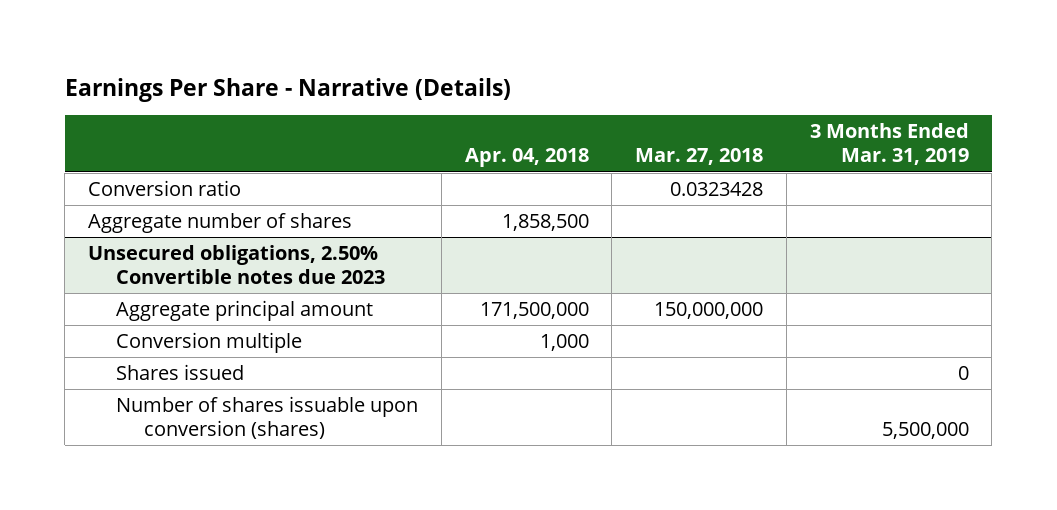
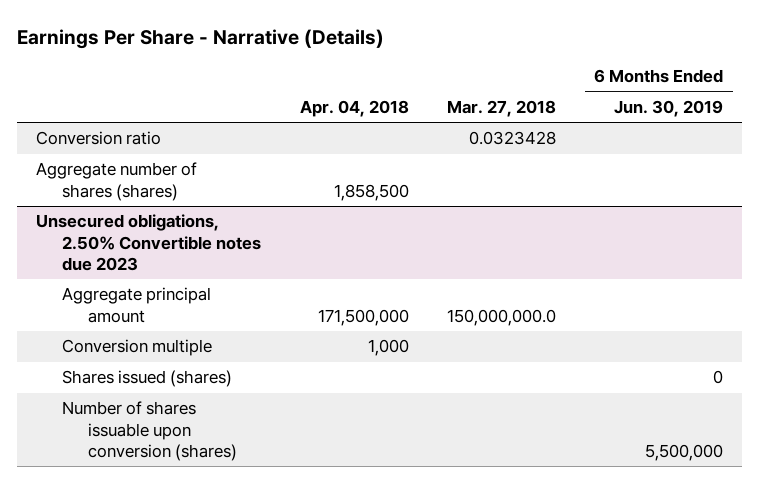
- | Apr. 04, 2018 | Mar. 27, 2018 | 3 Months Ended Mar. 31, 2019
+ | Apr. 04, 2018 | Mar. 27, 2018 | 6 Months Ended Jun. 30, 2019
- Aggregate number of shares | 1,858,500 | |
+ Aggregate number of shares (shares) | 1,858,500 | |
@ Unsecured obligations, 2.50% Convertible notes due 2023
- Aggregate principal amount | 171,500,000 | 150,000,000 |
+ Aggregate principal amount | 171,500,000 | 150,000,000.0 |
- Shares issued | | | 0
+ Shares issued (shares) | | | 0

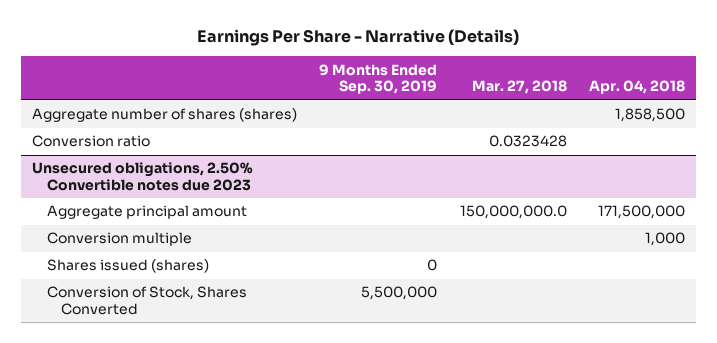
- | Apr. 04, 2018 | Mar. 27, 2018 | 6 Months Ended Jun. 30, 2019
+ | 9 Months Ended Sep. 30, 2019 | Mar. 27, 2018 | Apr. 04, 2018
moved down: Conversion ratio | | 0.0323428 |
@ Unsecured obligations, 2.50% Convertible notes due 2023
- Number of shares issuable upon conversion (shares) | | | 5,500,000
+ Conversion of Stock, Shares Converted | 5,500,000 | |

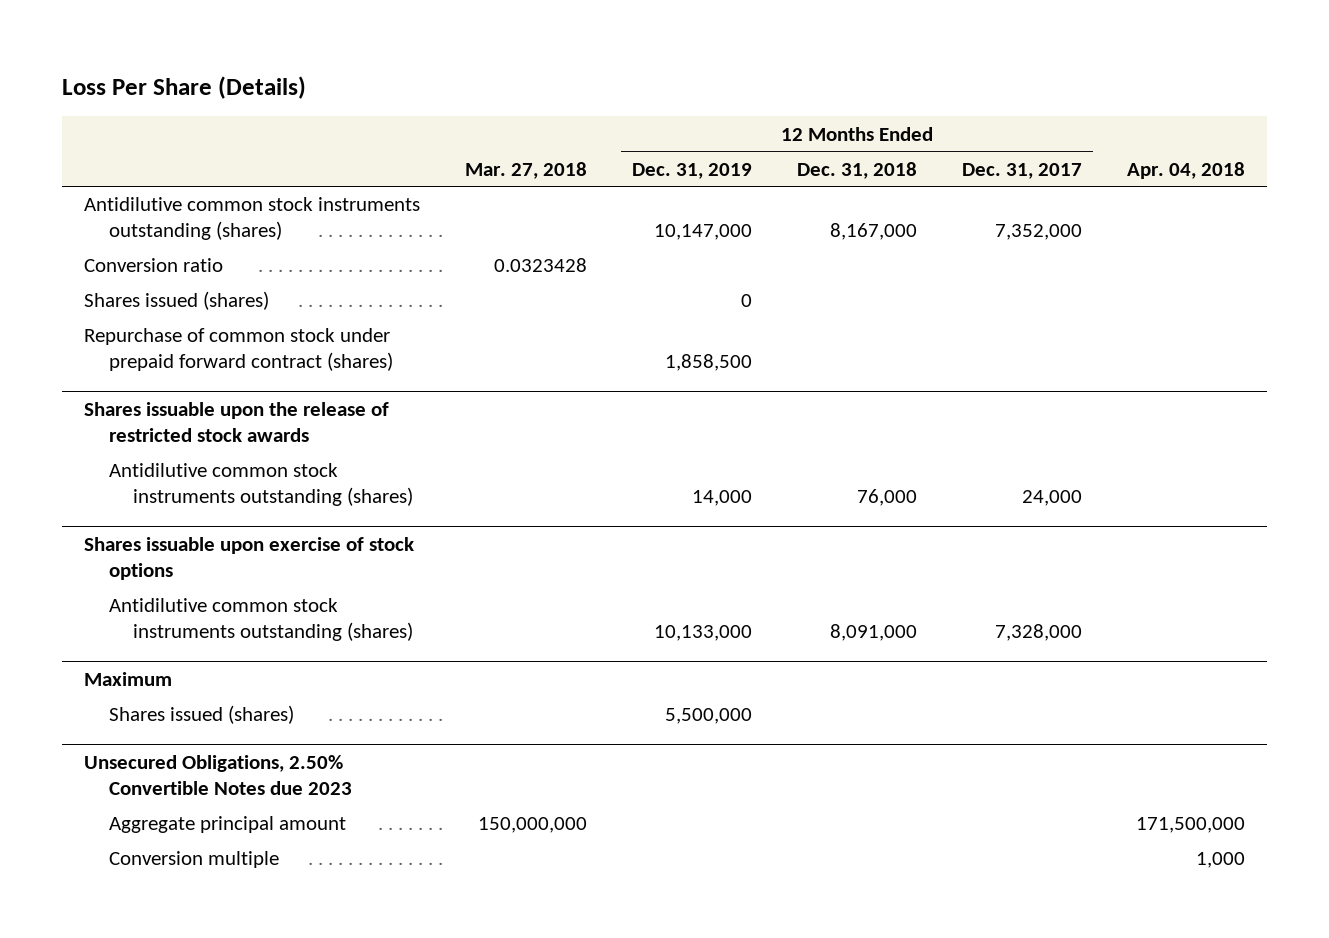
- Earnings Per Share - Narrative (Details)
+ Loss Per Share (Details)
- | 9 Months Ended Sep. 30, 2019 | Mar. 27, 2018 | Apr. 04, 2018
+ | Mar. 27, 2018 | 12 Months Ended Dec. 31, 2019 | 12 Months Ended Dec. 31, 2018 | 12 Months Ended Dec. 31, 2017 | Apr. 04, 2018
- Aggregate number of shares (shares) | | | 1,858,500
+ Antidilutive common stock instruments outstanding (shares) | | 10,147,000 | 8,167,000 | 7,352,000 |
- Unsecured obligations, 2.50% Convertible notes due 2023
- Aggregate principal amount | | 150,000,000.0 | 171,500,000
+ Shares issued (shares) | | 0 | | |
+ Repurchase of common stock under prepaid forward contract (shares) | | 1,858,500 | | |
+ Shares issuable upon the release of restricted stock awards
+ Antidilutive common stock instruments outstanding (shares) | | 14,000 | 76,000 | 24,000 |
+ Shares issuable upon exercise of stock options
+ Antidilutive common stock instruments outstanding (shares) | | 10,133,000 | 8,091,000 | 7,328,000 |
+ Maximum
+ Shares issued (shares) | | 5,500,000 | | |
+ Unsecured Obligations, 2.50% Convertible Notes due 2023
+ Aggregate principal amount | 150,000,000 | | | | 171,500,000
- Shares issued (shares) | 0 | |
- Conversion of Stock, Shares Converted | 5,500,000 | |

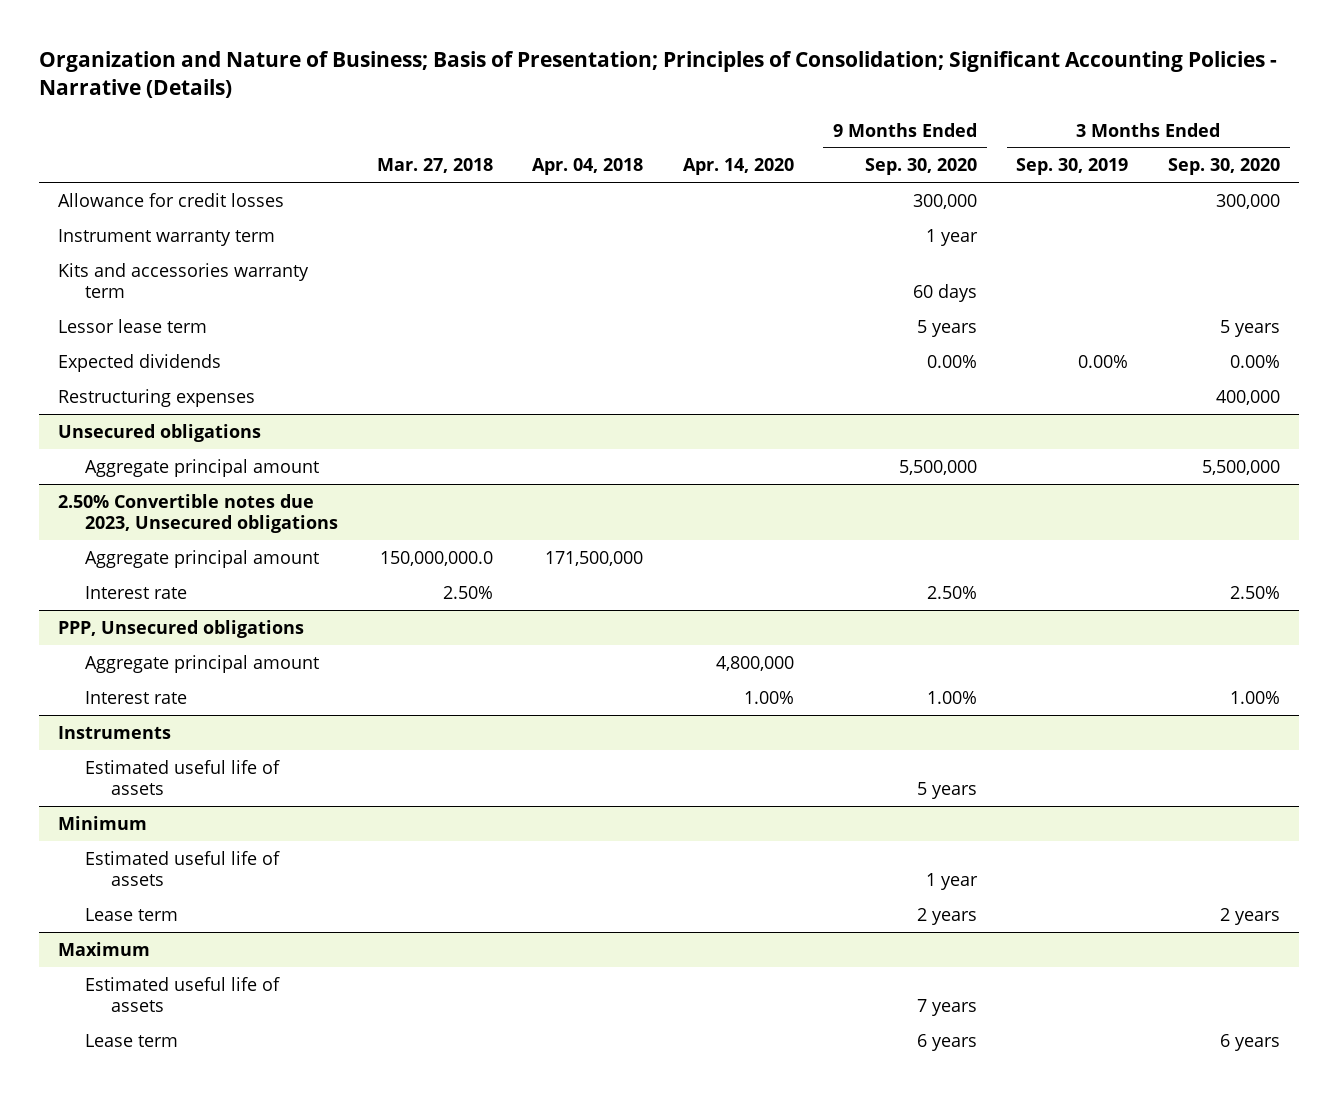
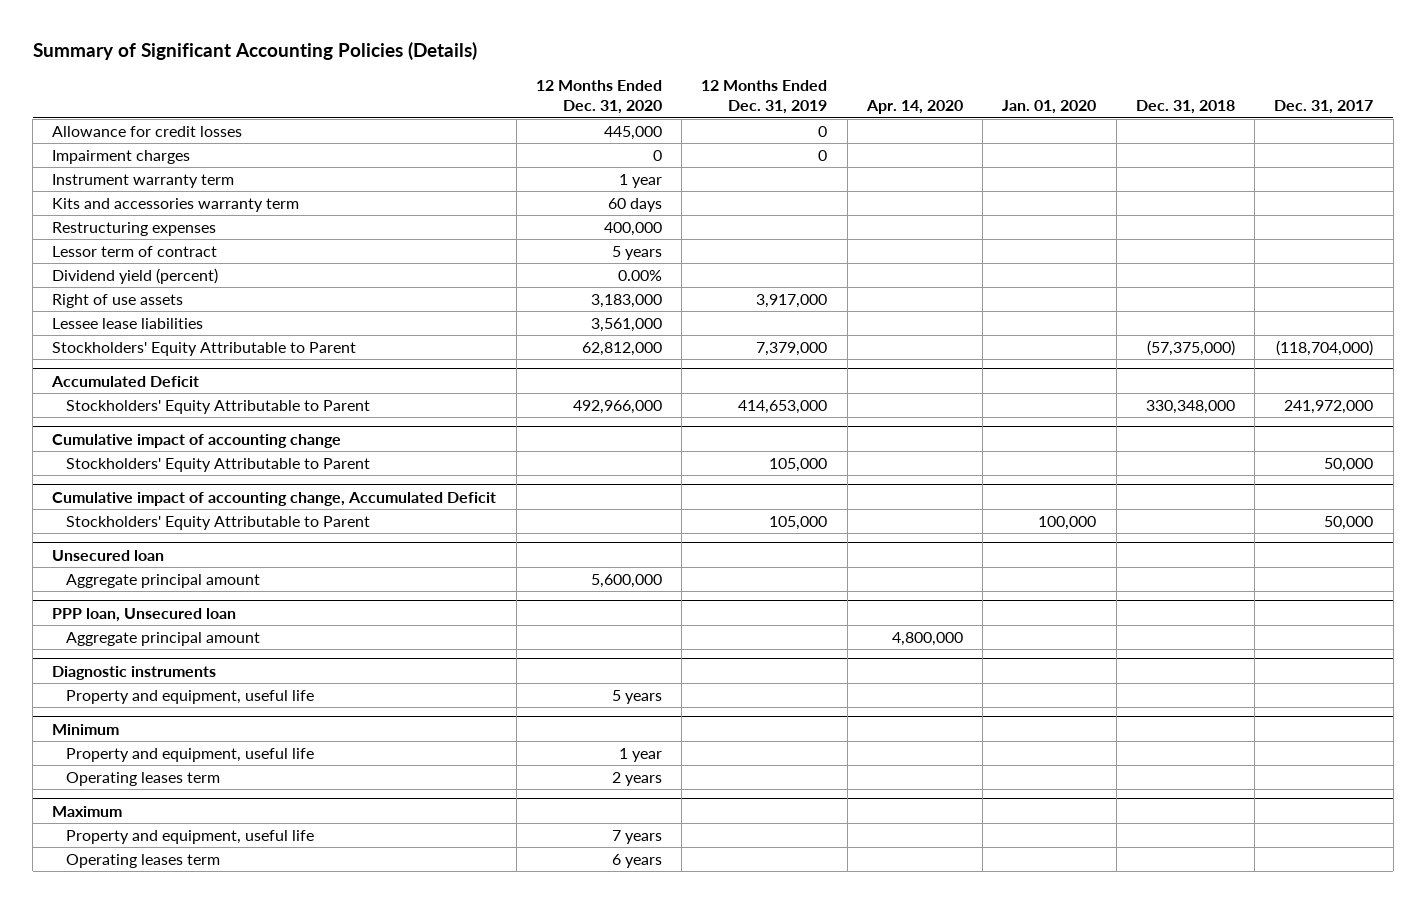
- Organization and Nature of Business; Basis of Presentation; Principles of Consolidation; Significant Accounting Policies - Narrative (Details)
+ Summary of Significant Accounting Policies (Details)
- | Mar. 27, 2018 | Apr. 04, 2018 | Apr. 14, 2020 | 9 Months Ended Sep. 30, 2020 | 3 Months Ended Sep. 30, 2019 | 3 Months Ended Sep. 30, 2020
+ | 12 Months Ended Dec. 31, 2020 | 12 Months Ended Dec. 31, 2019 | Apr. 14, 2020 | Jan. 01, 2020 | Dec. 31, 2018 | Dec. 31, 2017
+ Impairment charges | 0 | 0 | | | |
- Lessor lease term | | | | 5 years | | 5 years
- Expected dividends | | | | 0.00% | 0.00% | 0.00%
- Unsecured obligations
+ Lessor term of contract | 5 years | | | | |
+ Dividend yield (percent) | 0.00% | | | | |
+ Right of use assets | 3,183,000 | 3,917,000 | | | |
+ Lessee lease liabilities | 3,561,000 | | | | |
+ Stockholders' Equity Attributable to Parent | 62,812,000 | 7,379,000 | | | (57,375,000) | (118,704,000)
+ Accumulated Deficit
+ Stockholders' Equity Attributable to Parent | 492,966,000 | 414,653,000 | | | 330,348,000 | 241,972,000
+ Cumulative impact of accounting change
+ Stockholders' Equity Attributable to Parent | | 105,000 | | | | 50,000
+ Cumulative impact of accounting change, Accumulated Deficit
+ Stockholders' Equity Attributable to Parent | | 105,000 | | 100,000 | | 50,000
+ Unsecured loan
- 2.50% Convertible notes due 2023, Unsecured obligations
- Aggregate principal amount | 150,000,000.0 | 171,500,000 | | | |
- Interest rate | 2.50% | | | 2.50% | | 2.50%
- PPP, Unsecured obligations
+ PPP loan, Unsecured loan
- Interest rate | | | 1.00% | 1.00% | | 1.00%
- Instruments
- Estimated useful life of assets | | | | 5 years | |
+ Diagnostic instruments
+ Property and equipment, useful life | 5 years | | | | |
@ Minimum
- Estimated useful life of assets | | | | 1 year | |
- Lease term | | | | 2 years | | 2 years
+ Property and equipment, useful life | 1 year | | | | |
+ Operating leases term | 2 years | | | | |
@ Maximum
- Estimated useful life of assets | | | | 7 years | |
- Lease term | | | | 6 years | | 6 years
+ Property and equipment, useful life | 7 years | | | | |
+ Operating leases term | 6 years | | | | |

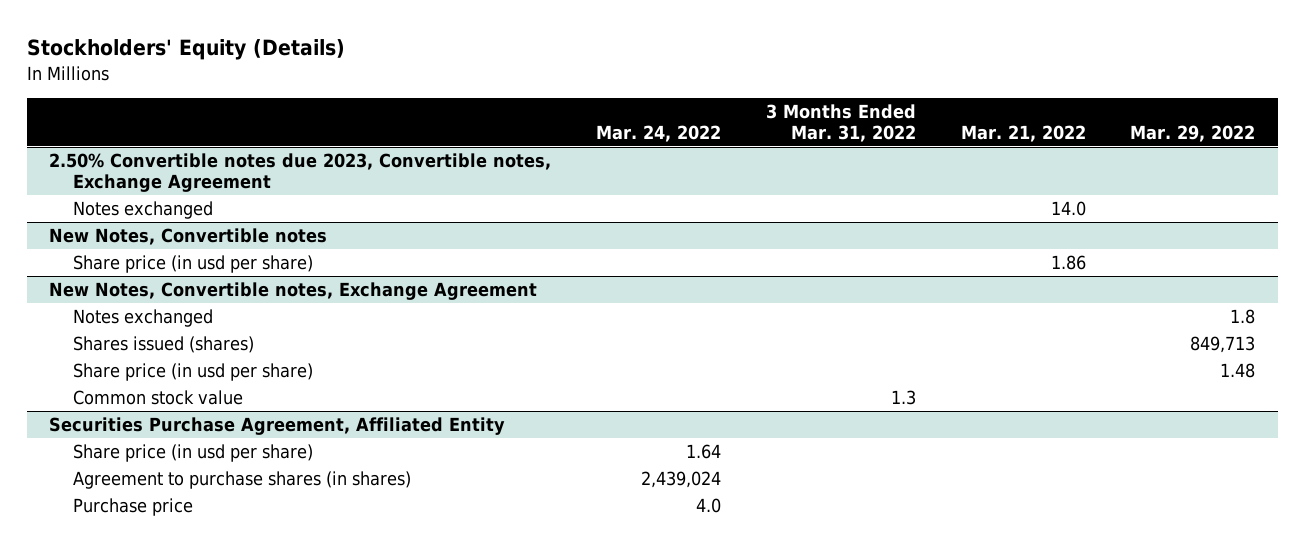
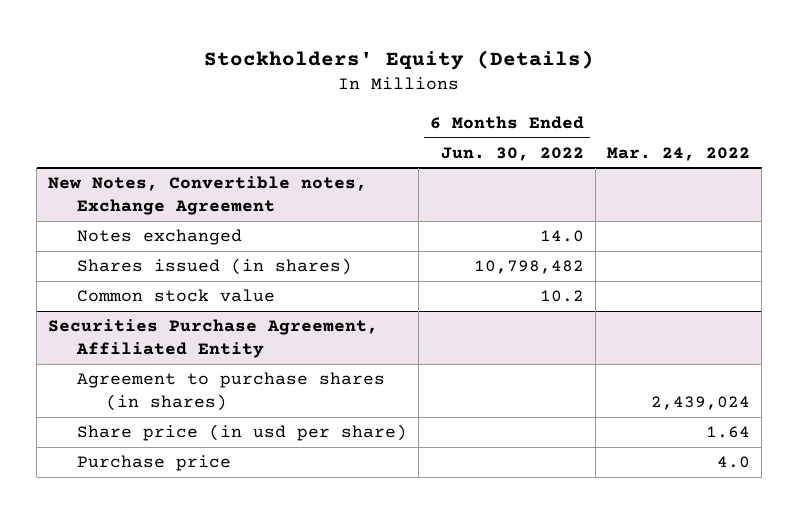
- | Mar. 24, 2022 | 3 Months Ended Mar. 31, 2022 | Mar. 21, 2022 | Mar. 29, 2022
+ | 6 Months Ended Jun. 30, 2022 | Mar. 24, 2022
- 2.50% Convertible notes due 2023, Convertible notes, Exchange Agreement
- Notes exchanged | | | 14.0 |
- New Notes, Convertible notes
- Share price (in usd per share) | | | 1.86 |
@ New Notes, Convertible notes, Exchange Agreement
- Shares issued (shares) | | | | 849,713
- Share price (in usd per share) | | | | 1.48
+ Shares issued (in shares) | 10,798,482 |
@ Securities Purchase Agreement, Affiliated Entity
moved down: Share price (in usd per share) | | 1.64

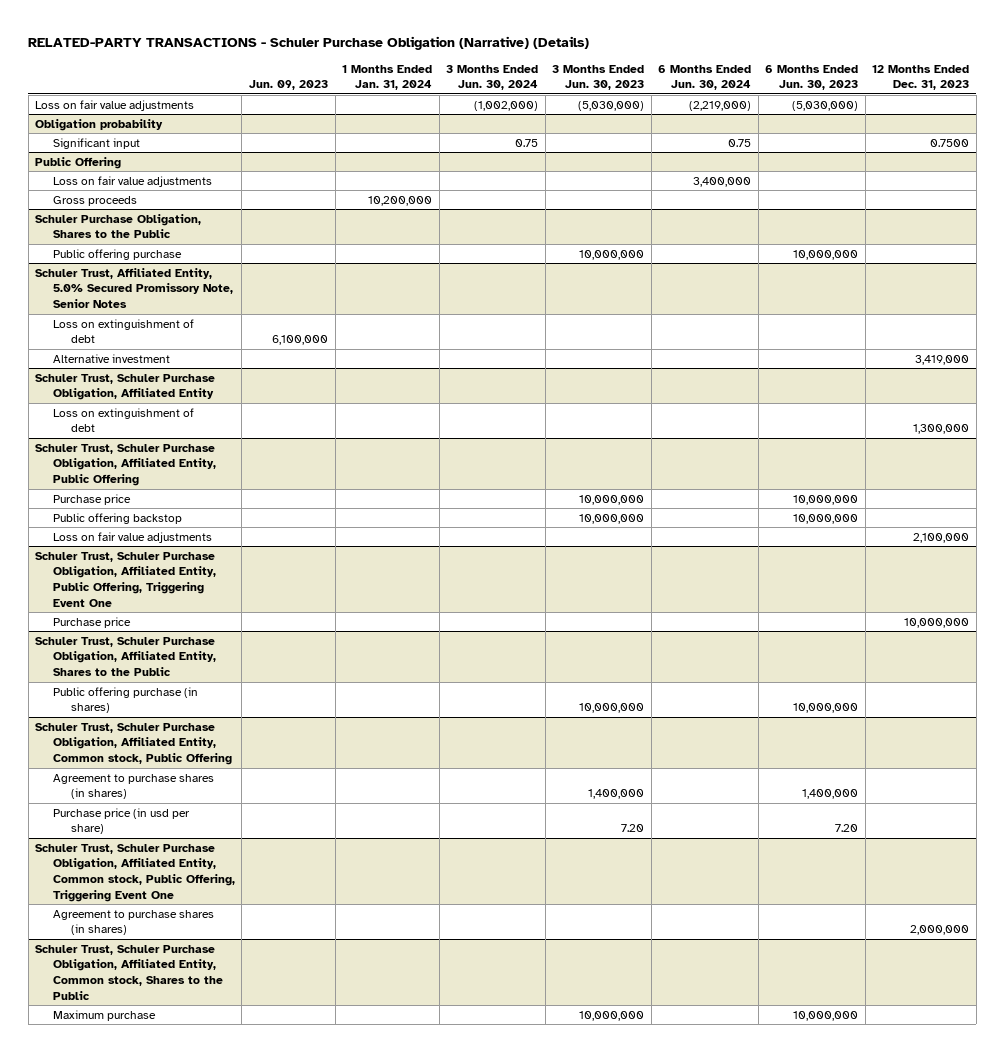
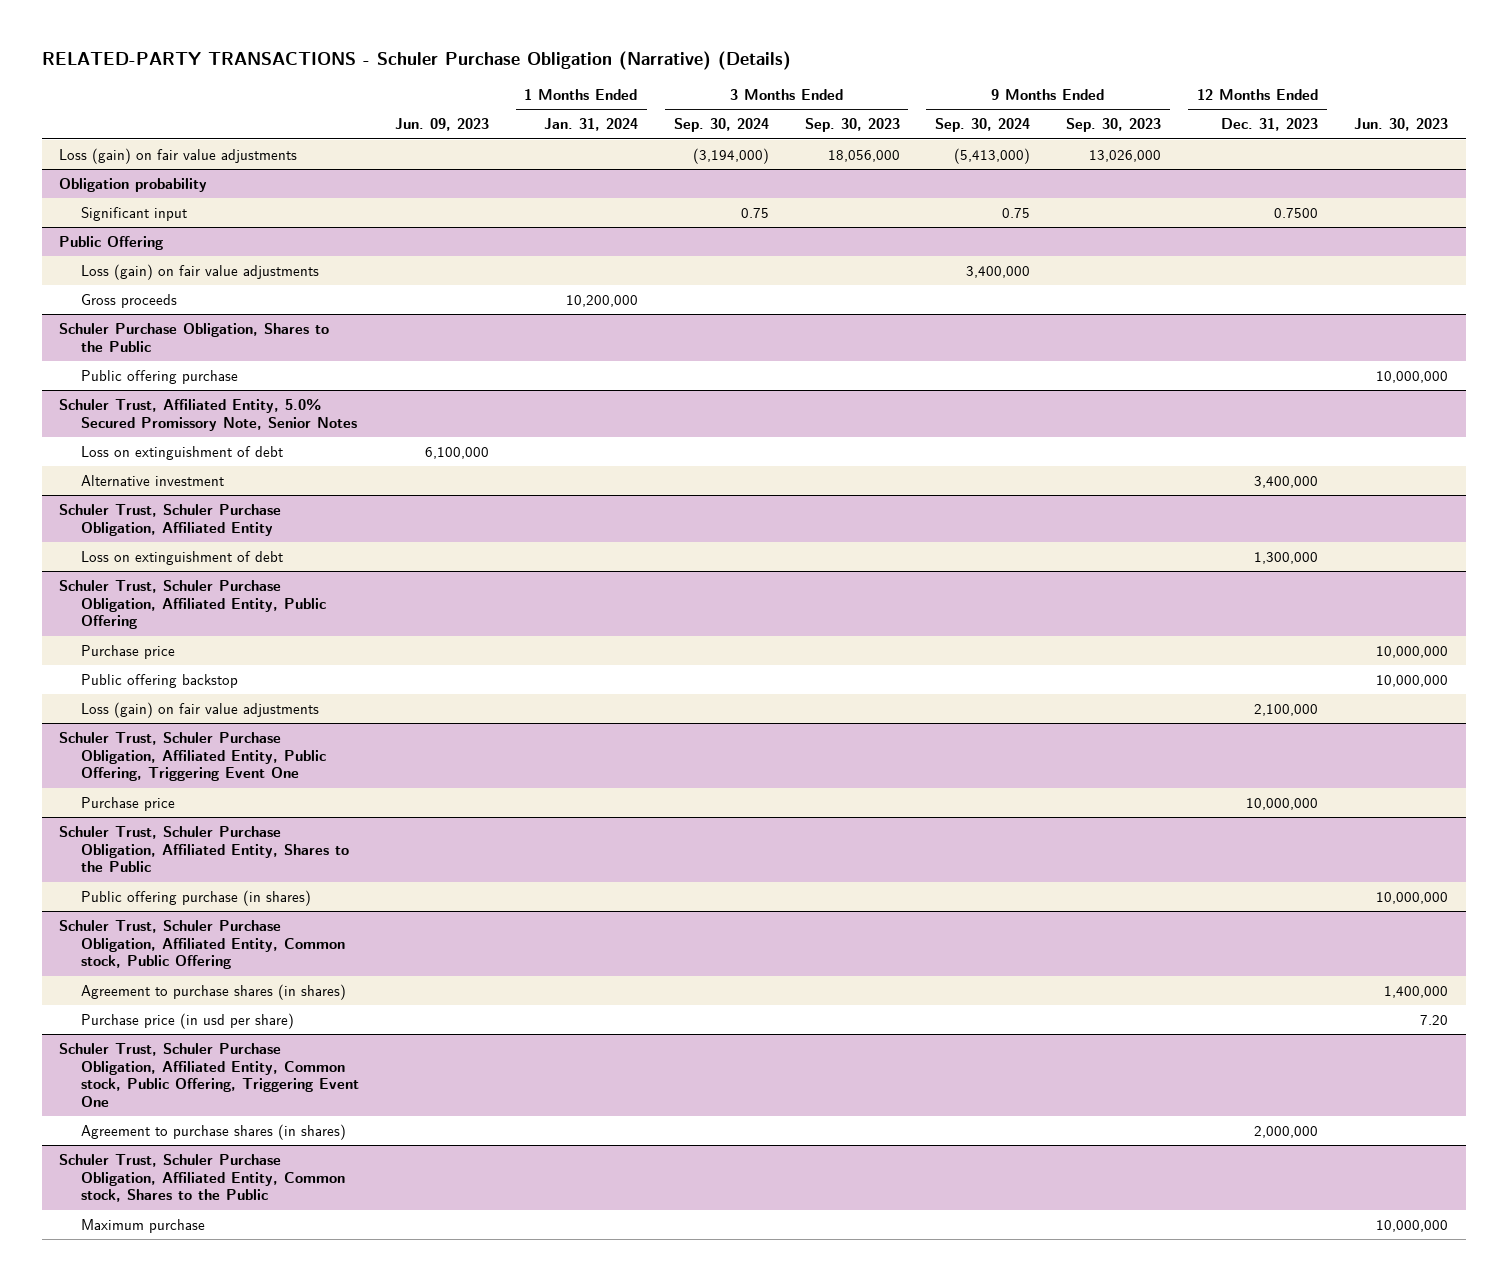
- | Jun. 09, 2023 | 1 Months Ended Jan. 31, 2024 | 3 Months Ended Jun. 30, 2024 | 3 Months Ended Jun. 30, 2023 | 6 Months Ended Jun. 30, 2024 | 6 Months Ended Jun. 30, 2023 | 12 Months Ended Dec. 31, 2023
+ | Jun. 09, 2023 | 1 Months Ended Jan. 31, 2024 | 3 Months Ended Sep. 30, 2024 | 3 Months Ended Sep. 30, 2023 | 9 Months Ended Sep. 30, 2024 | 9 Months Ended Sep. 30, 2023 | 12 Months Ended Dec. 31, 2023 | Jun. 30, 2023
- Loss on fair value adjustments | | | (1,002,000) | (5,030,000) | (2,219,000) | (5,030,000) |
+ Loss (gain) on fair value adjustments | | | (3,194,000) | 18,056,000 | (5,413,000) | 13,026,000 | |
@ Public Offering
- Loss on fair value adjustments | | | | | 3,400,000 | |
+ Loss (gain) on fair value adjustments | | | | | 3,400,000 | | |
@ Schuler Trust, Affiliated Entity, 5.0% Secured Promissory Note, Senior Notes
- Alternative investment | | | | | | | 3,419,000
+ Alternative investment | | | | | | | 3,400,000 |
@ Schuler Trust, Schuler Purchase Obligation, Affiliated Entity, Public Offering
- Loss on fair value adjustments | | | | | | | 2,100,000
+ Loss (gain) on fair value adjustments | | | | | | | 2,100,000 |

